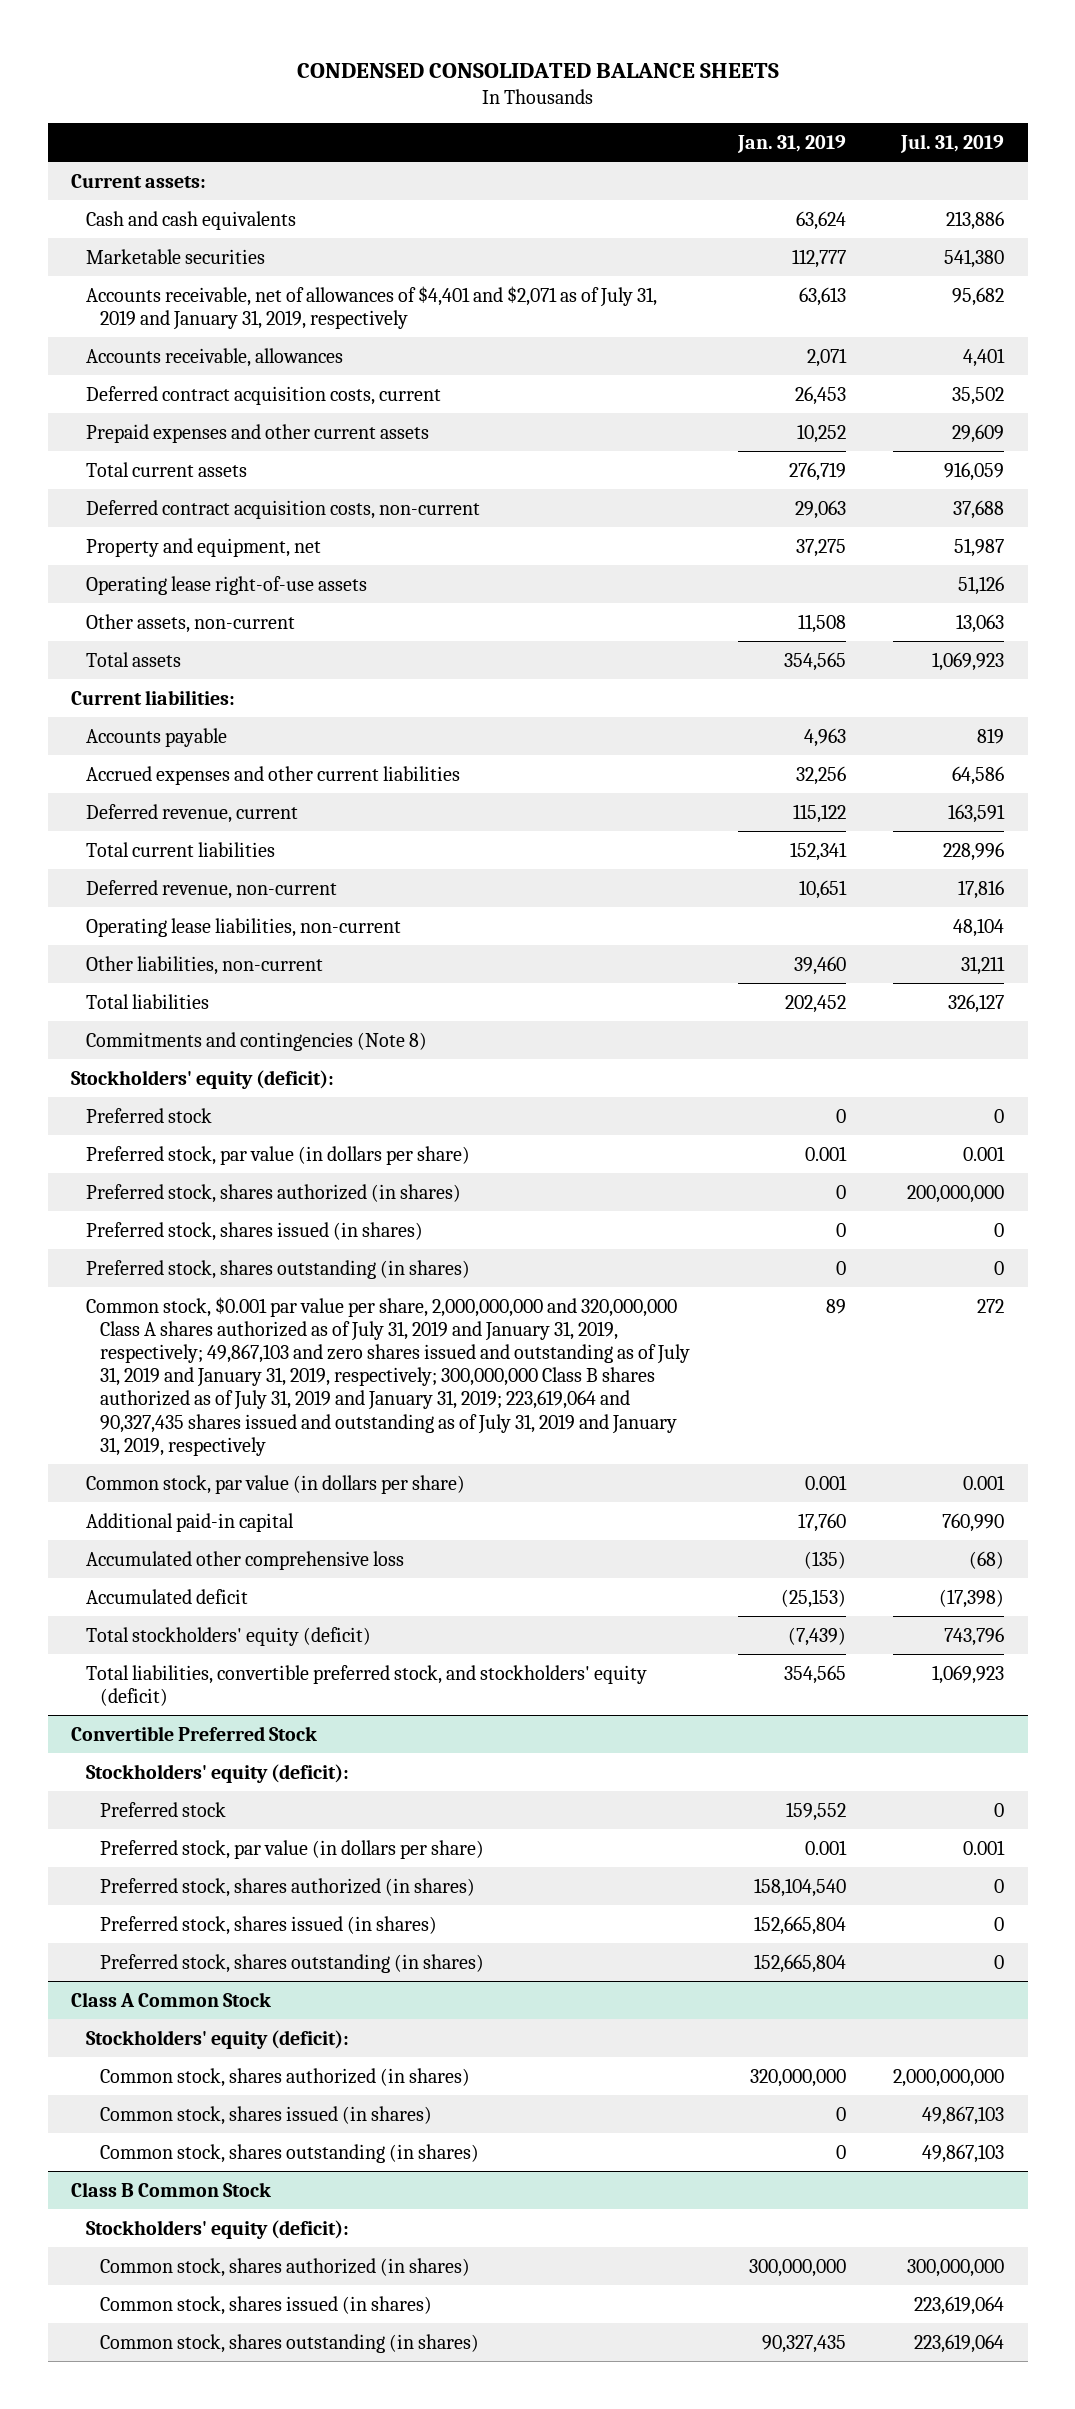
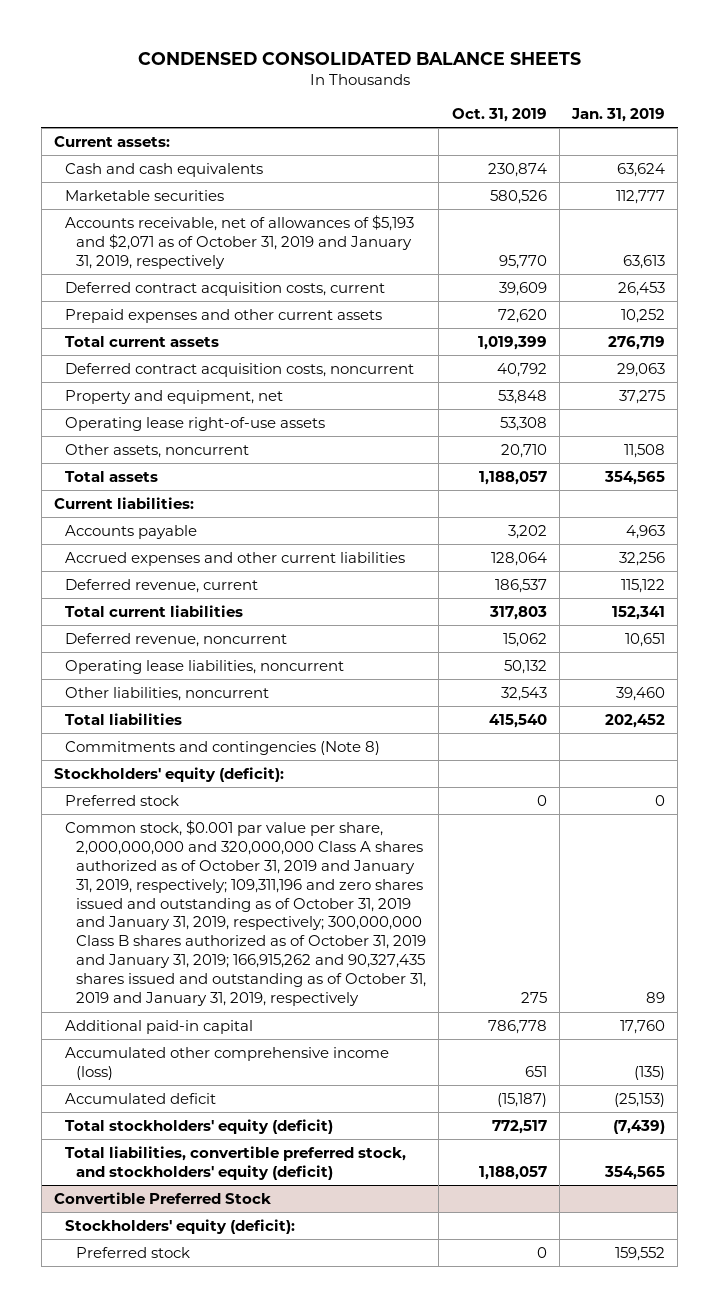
- | Jan. 31, 2019 | Jul. 31, 2019
+ | Oct. 31, 2019 | Jan. 31, 2019
- Accounts receivable, net of allowances of $4,401 and $2,071 as of July 31, 2019 and January 31, 2019, respectively | 63,613 | 95,682
- Accounts receivable, allowances | 2,071 | 4,401
+ Accounts receivable, net of allowances of $5,193 and $2,071 as of October 31, 2019 and January 31, 2019, respectively | 95,770 | 63,613
- Deferred contract acquisition costs, non-current | 29,063 | 37,688
+ Deferred contract acquisition costs, noncurrent | 40,792 | 29,063
- Other assets, non-current | 11,508 | 13,063
+ Other assets, noncurrent | 20,710 | 11,508
- Deferred revenue, non-current | 10,651 | 17,816
- Operating lease liabilities, non-current | | 48,104
- Other liabilities, non-current | 39,460 | 31,211
+ Deferred revenue, noncurrent | 15,062 | 10,651
+ Operating lease liabilities, noncurrent | 50,132 |
+ Other liabilities, noncurrent | 32,543 | 39,460
- Preferred stock, par value (in dollars per share) | 0.001 | 0.001
- Preferred stock, shares authorized (in shares) | 0 | 200,000,000
- Preferred stock, shares issued (in shares) | 0 | 0
- Preferred stock, shares outstanding (in shares) | 0 | 0
- Common stock, $0.001 par value per share, 2,000,000,000 and 320,000,000 Class A shares authorized as of July 31, 2019 and January 31, 2019, respectively; 49,867,103 and zero shares issued and outstanding as of July 31, 2019 and January 31, 2019, respectively; 300,000,000 Class B shares authorized as of July 31, 2019 and January 31, 2019; 223,619,064 and 90,327,435 shares issued and outstanding as of July 31, 2019 and January 31, 2019, respectively | 89 | 272
- Common stock, par value (in dollars per share) | 0.001 | 0.001
+ Common stock, $0.001 par value per share, 2,000,000,000 and 320,000,000 Class A shares authorized as of October 31, 2019 and January 31, 2019, respectively; 109,311,196 and zero shares issued and outstanding as of October 31, 2019 and January 31, 2019, respectively; 300,000,000 Class B shares authorized as of October 31, 2019 and January 31, 2019; 166,915,262 and 90,327,435 shares issued and outstanding as of October 31, 2019 and January 31, 2019, respectively | 275 | 89
- Accumulated other comprehensive loss | (135) | (68)
+ Accumulated other comprehensive income (loss) | 651 | (135)
@ Convertible Preferred Stock
- Preferred stock, par value (in dollars per share) | 0.001 | 0.001
- Preferred stock, shares authorized (in shares) | 158,104,540 | 0
- Preferred stock, shares issued (in shares) | 152,665,804 | 0
- Preferred stock, shares outstanding (in shares) | 152,665,804 | 0
- Class A Common Stock
- Stockholders' equity (deficit):
- Common stock, shares authorized (in shares) | 320,000,000 | 2,000,000,000
- Common stock, shares issued (in shares) | 0 | 49,867,103
- Common stock, shares outstanding (in shares) | 0 | 49,867,103
- Class B Common Stock
- Stockholders' equity (deficit):
- Common stock, shares authorized (in shares) | 300,000,000 | 300,000,000
- Common stock, shares issued (in shares) | | 223,619,064
- Common stock, shares outstanding (in shares) | 90,327,435 | 223,619,064

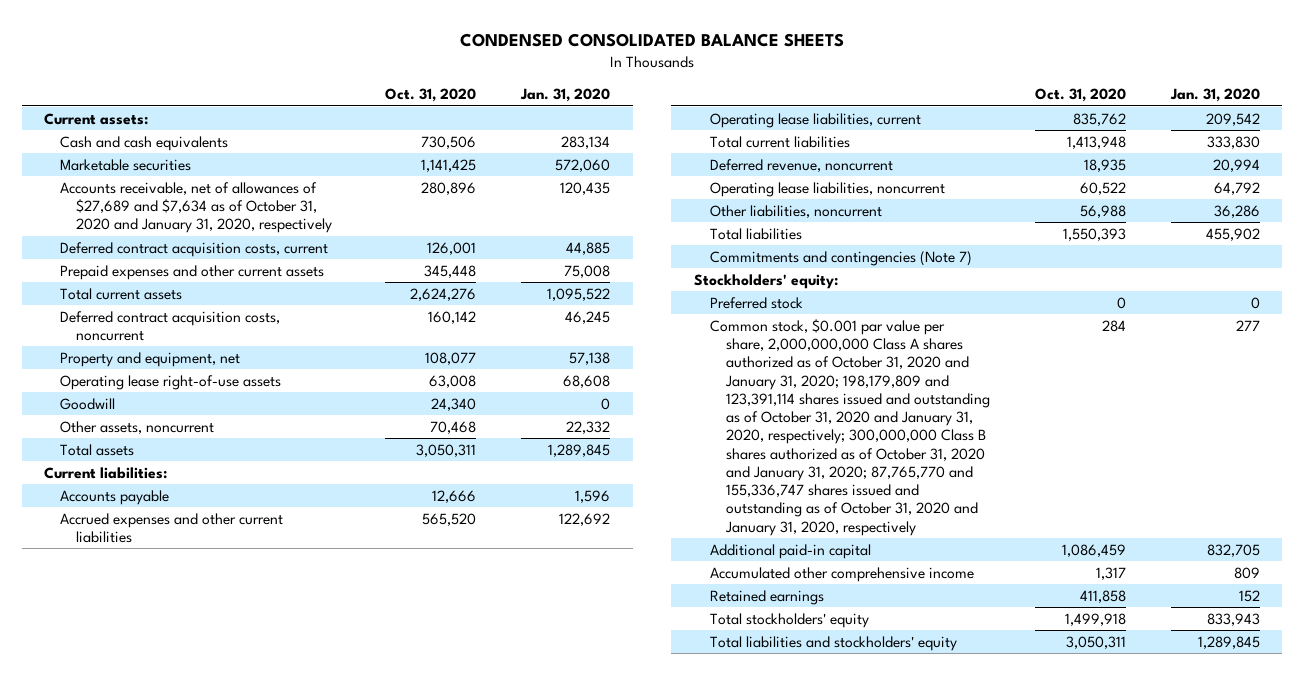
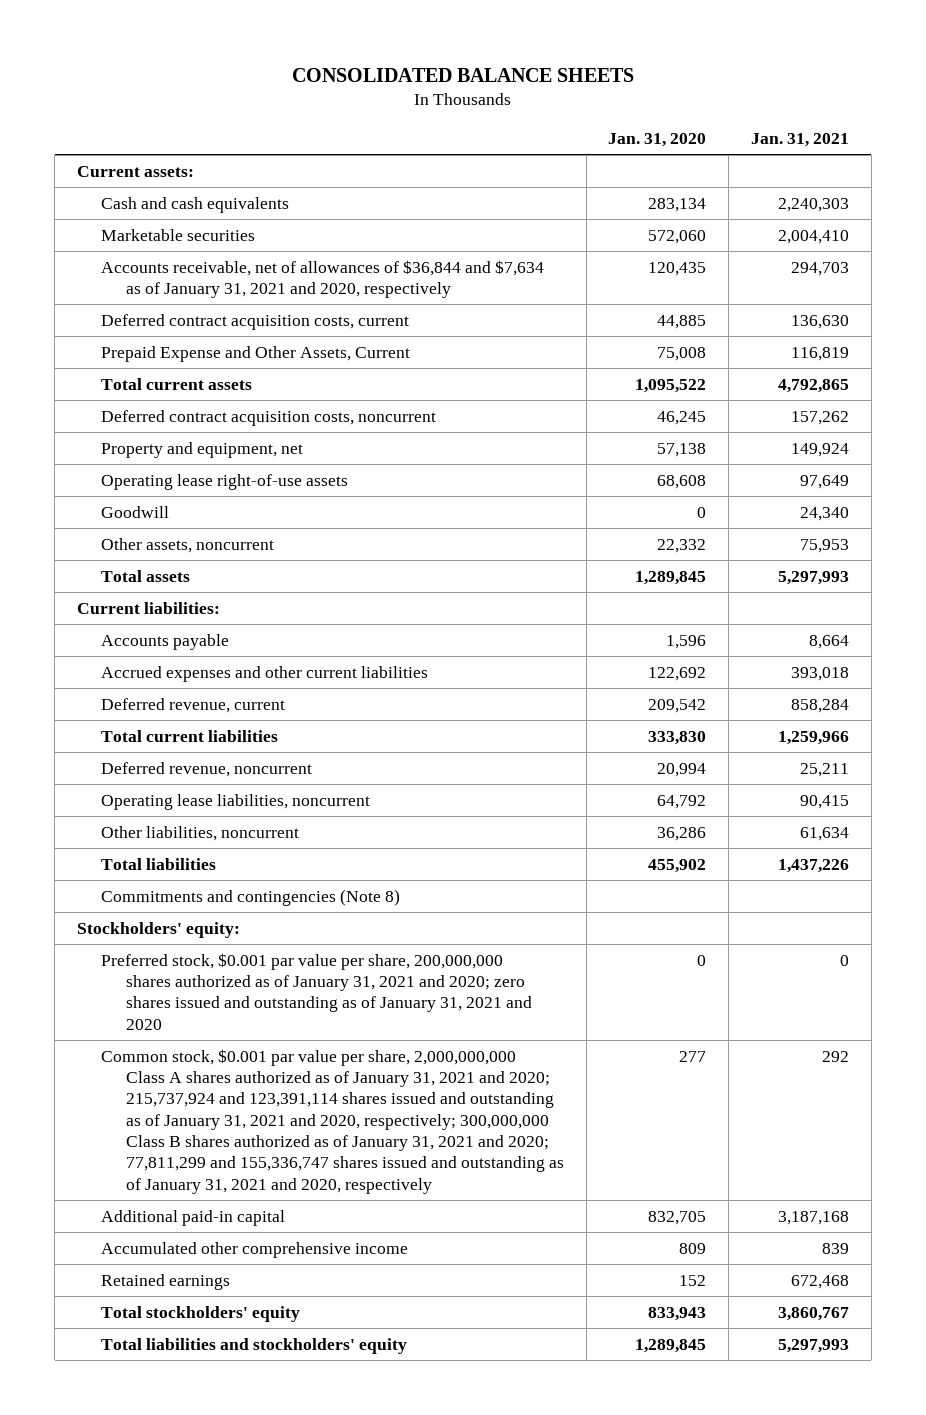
- CONDENSED CONSOLIDATED BALANCE SHEETS
+ CONSOLIDATED BALANCE SHEETS
- | Oct. 31, 2020 | Jan. 31, 2020
+ | Jan. 31, 2020 | Jan. 31, 2021
- Accounts receivable, net of allowances of $27,689 and $7,634 as of October 31, 2020 and January 31, 2020, respectively | 280,896 | 120,435
+ Accounts receivable, net of allowances of $36,844 and $7,634 as of January 31, 2021 and 2020, respectively | 120,435 | 294,703
- Prepaid expenses and other current assets | 345,448 | 75,008
+ Prepaid Expense and Other Assets, Current | 75,008 | 116,819
- Operating lease liabilities, current | 835,762 | 209,542
+ Deferred revenue, current | 209,542 | 858,284
- Commitments and contingencies (Note 7)
+ Commitments and contingencies (Note 8)
- Preferred stock | 0 | 0
- Common stock, $0.001 par value per share, 2,000,000,000 Class A shares authorized as of October 31, 2020 and January 31, 2020; 198,179,809 and 123,391,114 shares issued and outstanding as of October 31, 2020 and January 31, 2020, respectively; 300,000,000 Class B shares authorized as of October 31, 2020 and January 31, 2020; 87,765,770 and 155,336,747 shares issued and outstanding as of October 31, 2020 and January 31, 2020, respectively | 284 | 277
+ Preferred stock, $0.001 par value per share, 200,000,000 shares authorized as of January 31, 2021 and 2020; zero shares issued and outstanding as of January 31, 2021 and 2020 | 0 | 0
+ Common stock, $0.001 par value per share, 2,000,000,000 Class A shares authorized as of January 31, 2021 and 2020; 215,737,924 and 123,391,114 shares issued and outstanding as of January 31, 2021 and 2020, respectively; 300,000,000 Class B shares authorized as of January 31, 2021 and 2020; 77,811,299 and 155,336,747 shares issued and outstanding as of January 31, 2021 and 2020, respectively | 277 | 292

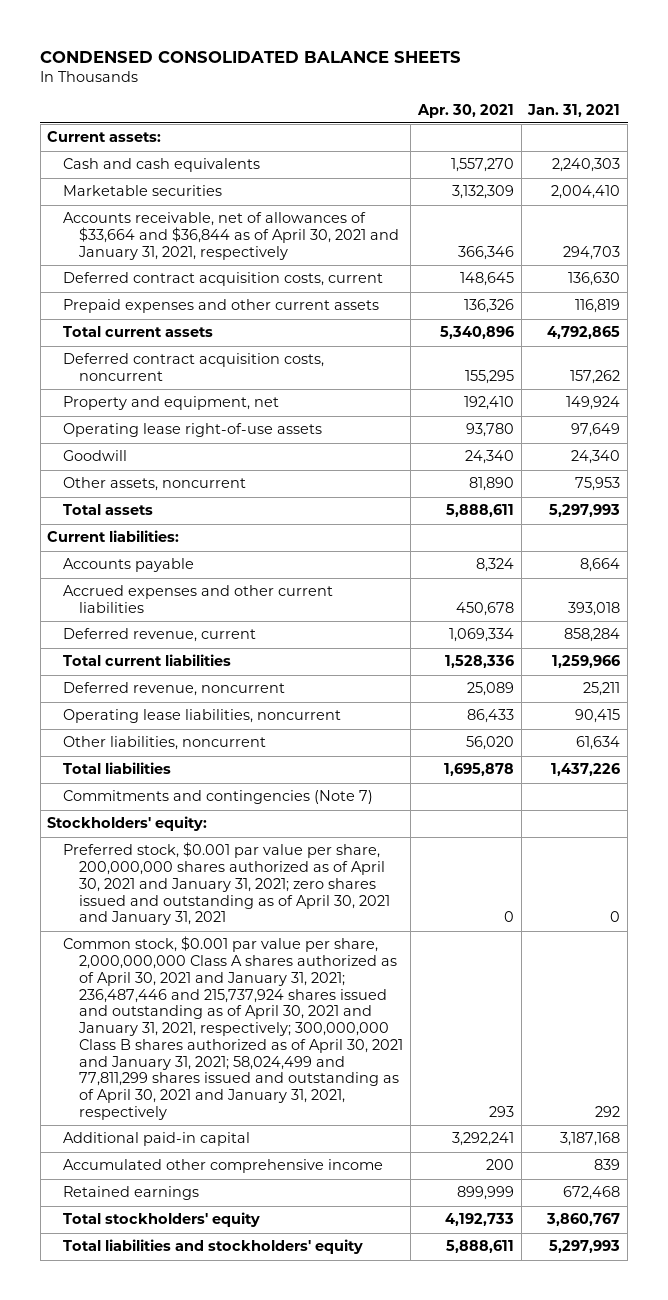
- CONSOLIDATED BALANCE SHEETS
+ CONDENSED CONSOLIDATED BALANCE SHEETS
- | Jan. 31, 2020 | Jan. 31, 2021
+ | Apr. 30, 2021 | Jan. 31, 2021
- Accounts receivable, net of allowances of $36,844 and $7,634 as of January 31, 2021 and 2020, respectively | 120,435 | 294,703
+ Accounts receivable, net of allowances of $33,664 and $36,844 as of April 30, 2021 and January 31, 2021, respectively | 366,346 | 294,703
- Prepaid Expense and Other Assets, Current | 75,008 | 116,819
+ Prepaid expenses and other current assets | 136,326 | 116,819
- Commitments and contingencies (Note 8)
+ Commitments and contingencies (Note 7)
- Preferred stock, $0.001 par value per share, 200,000,000 shares authorized as of January 31, 2021 and 2020; zero shares issued and outstanding as of January 31, 2021 and 2020 | 0 | 0
- Common stock, $0.001 par value per share, 2,000,000,000 Class A shares authorized as of January 31, 2021 and 2020; 215,737,924 and 123,391,114 shares issued and outstanding as of January 31, 2021 and 2020, respectively; 300,000,000 Class B shares authorized as of January 31, 2021 and 2020; 77,811,299 and 155,336,747 shares issued and outstanding as of January 31, 2021 and 2020, respectively | 277 | 292
+ Preferred stock, $0.001 par value per share, 200,000,000 shares authorized as of April 30, 2021 and January 31, 2021; zero shares issued and outstanding as of April 30, 2021 and January 31, 2021 | 0 | 0
+ Common stock, $0.001 par value per share, 2,000,000,000 Class A shares authorized as of April 30, 2021 and January 31, 2021; 236,487,446 and 215,737,924 shares issued and outstanding as of April 30, 2021 and January 31, 2021, respectively; 300,000,000 Class B shares authorized as of April 30, 2021 and January 31, 2021; 58,024,499 and 77,811,299 shares issued and outstanding as of April 30, 2021 and January 31, 2021, respectively | 293 | 292

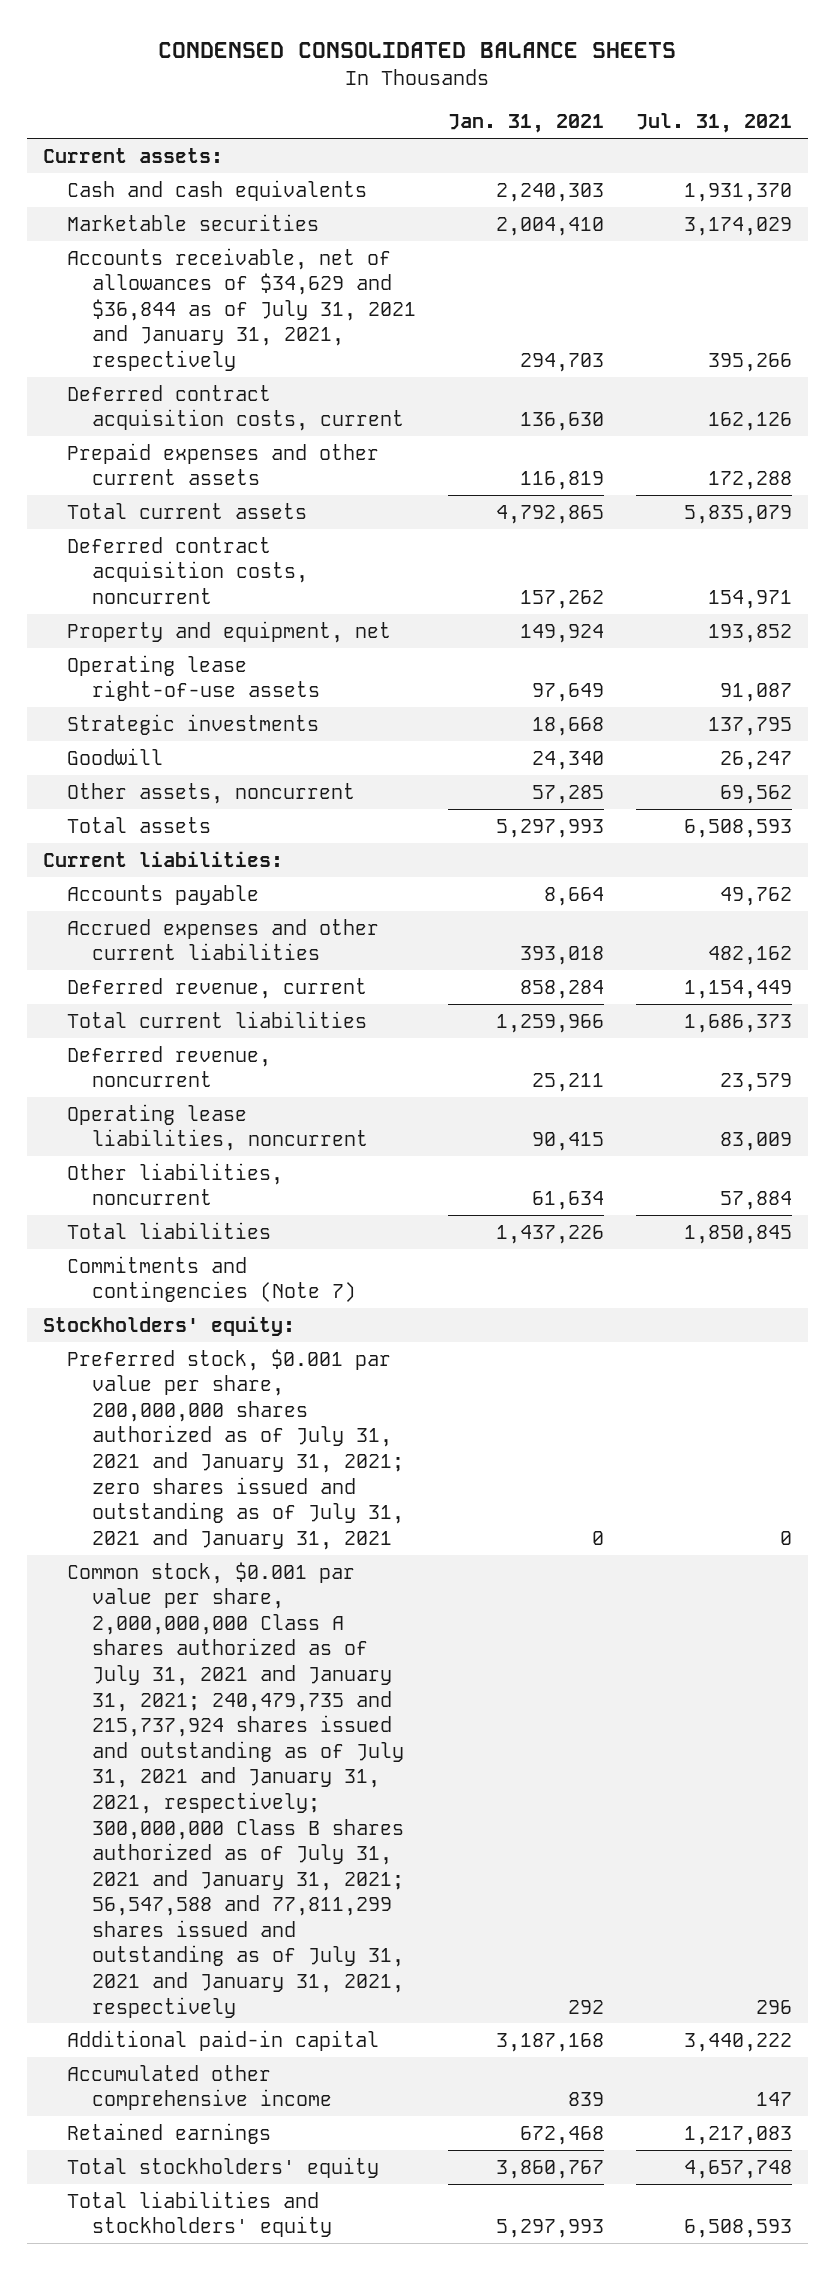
- | Apr. 30, 2021 | Jan. 31, 2021
+ | Jan. 31, 2021 | Jul. 31, 2021
- Accounts receivable, net of allowances of $33,664 and $36,844 as of April 30, 2021 and January 31, 2021, respectively | 366,346 | 294,703
+ Accounts receivable, net of allowances of $34,629 and $36,844 as of July 31, 2021 and January 31, 2021, respectively | 294,703 | 395,266
+ Strategic investments | 18,668 | 137,795
- Other assets, noncurrent | 81,890 | 75,953
+ Other assets, noncurrent | 57,285 | 69,562
- Preferred stock, $0.001 par value per share, 200,000,000 shares authorized as of April 30, 2021 and January 31, 2021; zero shares issued and outstanding as of April 30, 2021 and January 31, 2021 | 0 | 0
- Common stock, $0.001 par value per share, 2,000,000,000 Class A shares authorized as of April 30, 2021 and January 31, 2021; 236,487,446 and 215,737,924 shares issued and outstanding as of April 30, 2021 and January 31, 2021, respectively; 300,000,000 Class B shares authorized as of April 30, 2021 and January 31, 2021; 58,024,499 and 77,811,299 shares issued and outstanding as of April 30, 2021 and January 31, 2021, respectively | 293 | 292
+ Preferred stock, $0.001 par value per share, 200,000,000 shares authorized as of July 31, 2021 and January 31, 2021; zero shares issued and outstanding as of July 31, 2021 and January 31, 2021 | 0 | 0
+ Common stock, $0.001 par value per share, 2,000,000,000 Class A shares authorized as of July 31, 2021 and January 31, 2021; 240,479,735 and 215,737,924 shares issued and outstanding as of July 31, 2021 and January 31, 2021, respectively; 300,000,000 Class B shares authorized as of July 31, 2021 and January 31, 2021; 56,547,588 and 77,811,299 shares issued and outstanding as of July 31, 2021 and January 31, 2021, respectively | 292 | 296

